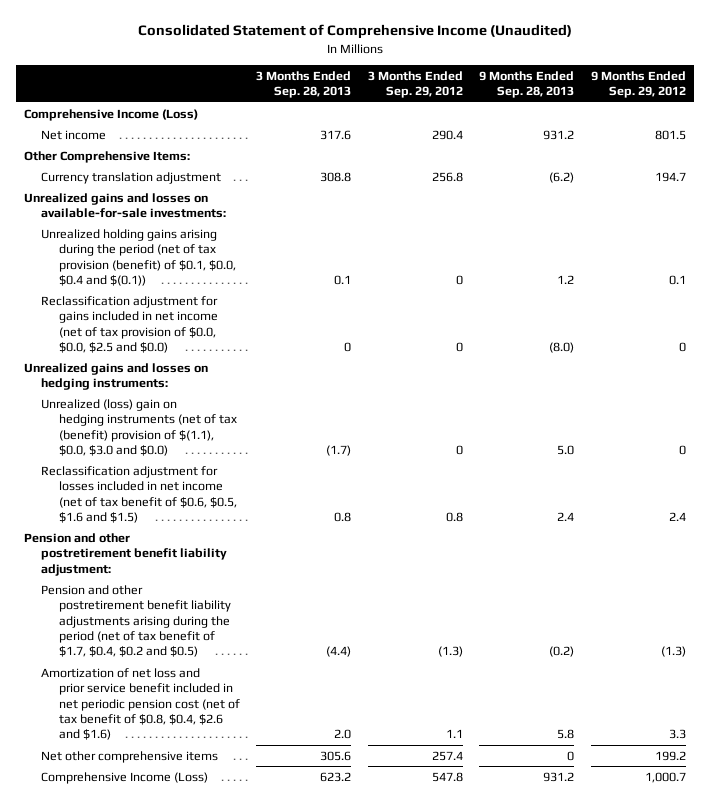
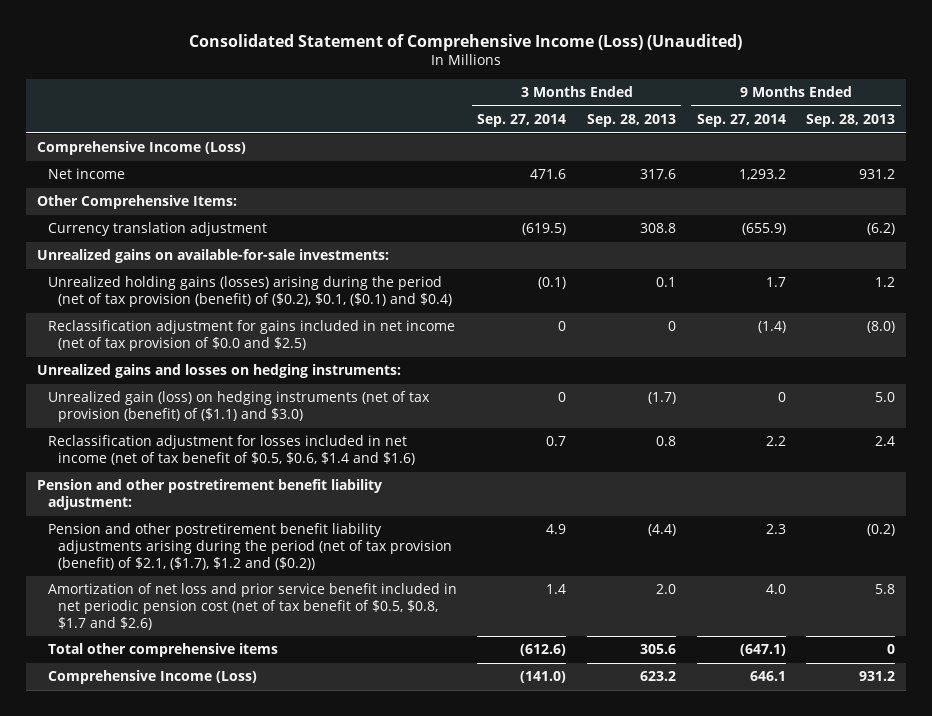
- Consolidated Statement of Comprehensive Income (Unaudited)
+ Consolidated Statement of Comprehensive Income (Loss) (Unaudited)
- | 3 Months Ended Sep. 28, 2013 | 3 Months Ended Sep. 29, 2012 | 9 Months Ended Sep. 28, 2013 | 9 Months Ended Sep. 29, 2012
+ | 3 Months Ended Sep. 27, 2014 | 3 Months Ended Sep. 28, 2013 | 9 Months Ended Sep. 27, 2014 | 9 Months Ended Sep. 28, 2013
- Unrealized gains and losses on available-for-sale investments:
- Unrealized holding gains arising during the period (net of tax provision (benefit) of $0.1, $0.0, $0.4 and $(0.1)) | 0.1 | 0 | 1.2 | 0.1
- Reclassification adjustment for gains included in net income (net of tax provision of $0.0, $0.0, $2.5 and $0.0) | 0 | 0 | (8.0) | 0
+ Unrealized gains on available-for-sale investments:
+ Unrealized holding gains (losses) arising during the period (net of tax provision (benefit) of ($0.2), $0.1, ($0.1) and $0.4) | (0.1) | 0.1 | 1.7 | 1.2
+ Reclassification adjustment for gains included in net income (net of tax provision of $0.0 and $2.5) | 0 | 0 | (1.4) | (8.0)
- Unrealized (loss) gain on hedging instruments (net of tax (benefit) provision of $(1.1), $0.0, $3.0 and $0.0) | (1.7) | 0 | 5.0 | 0
- Reclassification adjustment for losses included in net income (net of tax benefit of $0.6, $0.5, $1.6 and $1.5) | 0.8 | 0.8 | 2.4 | 2.4
+ Unrealized gain (loss) on hedging instruments (net of tax provision (benefit) of ($1.1) and $3.0) | 0 | (1.7) | 0 | 5.0
+ Reclassification adjustment for losses included in net income (net of tax benefit of $0.5, $0.6, $1.4 and $1.6) | 0.7 | 0.8 | 2.2 | 2.4
- Pension and other postretirement benefit liability adjustments arising during the period (net of tax benefit of $1.7, $0.4, $0.2 and $0.5) | (4.4) | (1.3) | (0.2) | (1.3)
- Amortization of net loss and prior service benefit included in net periodic pension cost (net of tax benefit of $0.8, $0.4, $2.6 and $1.6) | 2.0 | 1.1 | 5.8 | 3.3
- Net other comprehensive items | 305.6 | 257.4 | 0 | 199.2
+ Pension and other postretirement benefit liability adjustments arising during the period (net of tax provision (benefit) of $2.1, ($1.7), $1.2 and ($0.2)) | 4.9 | (4.4) | 2.3 | (0.2)
+ Amortization of net loss and prior service benefit included in net periodic pension cost (net of tax benefit of $0.5, $0.8, $1.7 and $2.6) | 1.4 | 2.0 | 4.0 | 5.8
+ Total other comprehensive items | (612.6) | 305.6 | (647.1) | 0

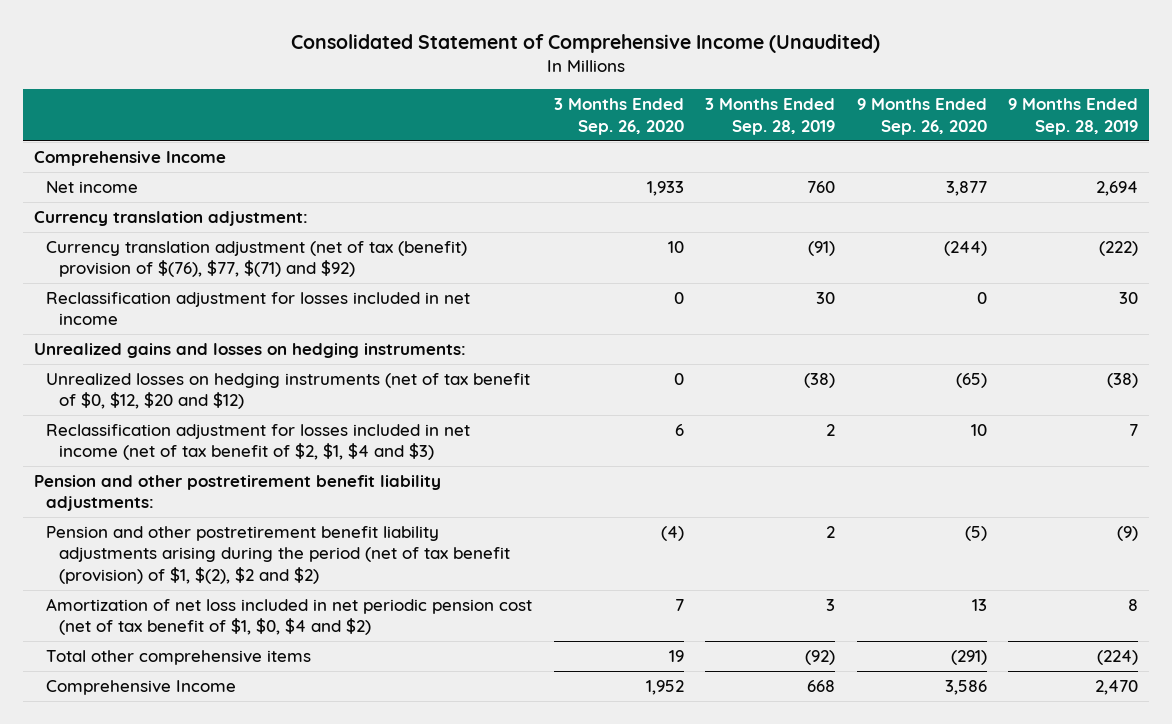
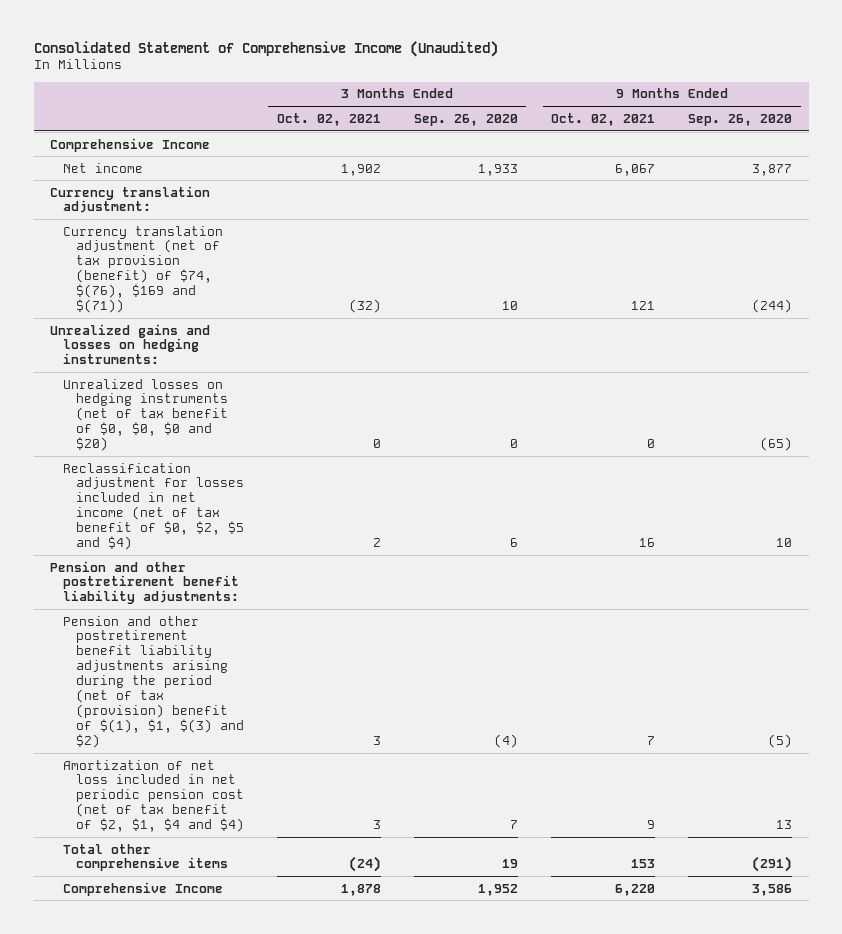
- | 3 Months Ended Sep. 26, 2020 | 3 Months Ended Sep. 28, 2019 | 9 Months Ended Sep. 26, 2020 | 9 Months Ended Sep. 28, 2019
+ | 3 Months Ended Oct. 02, 2021 | 3 Months Ended Sep. 26, 2020 | 9 Months Ended Oct. 02, 2021 | 9 Months Ended Sep. 26, 2020
- Currency translation adjustment (net of tax (benefit) provision of $(76), $77, $(71) and $92) | 10 | (91) | (244) | (222)
- Reclassification adjustment for losses included in net income | 0 | 30 | 0 | 30
+ Currency translation adjustment (net of tax provision (benefit) of $74, $(76), $169 and $(71)) | (32) | 10 | 121 | (244)
- Unrealized losses on hedging instruments (net of tax benefit of $0, $12, $20 and $12) | 0 | (38) | (65) | (38)
- Reclassification adjustment for losses included in net income (net of tax benefit of $2, $1, $4 and $3) | 6 | 2 | 10 | 7
+ Unrealized losses on hedging instruments (net of tax benefit of $0, $0, $0 and $20) | 0 | 0 | 0 | (65)
+ Reclassification adjustment for losses included in net income (net of tax benefit of $0, $2, $5 and $4) | 2 | 6 | 16 | 10
- Pension and other postretirement benefit liability adjustments arising during the period (net of tax benefit (provision) of $1, $(2), $2 and $2) | (4) | 2 | (5) | (9)
- Amortization of net loss included in net periodic pension cost (net of tax benefit of $1, $0, $4 and $2) | 7 | 3 | 13 | 8
+ Pension and other postretirement benefit liability adjustments arising during the period (net of tax (provision) benefit of $(1), $1, $(3) and $2) | 3 | (4) | 7 | (5)
+ Amortization of net loss included in net periodic pension cost (net of tax benefit of $2, $1, $4 and $4) | 3 | 7 | 9 | 13

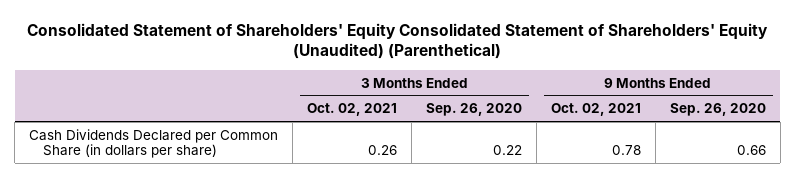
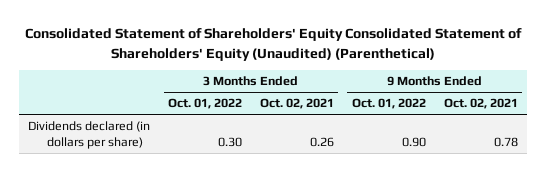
- | 3 Months Ended Oct. 02, 2021 | 3 Months Ended Sep. 26, 2020 | 9 Months Ended Oct. 02, 2021 | 9 Months Ended Sep. 26, 2020
+ | 3 Months Ended Oct. 01, 2022 | 3 Months Ended Oct. 02, 2021 | 9 Months Ended Oct. 01, 2022 | 9 Months Ended Oct. 02, 2021
- Cash Dividends Declared per Common Share (in dollars per share) | 0.26 | 0.22 | 0.78 | 0.66
+ Dividends declared (in dollars per share) | 0.30 | 0.26 | 0.90 | 0.78

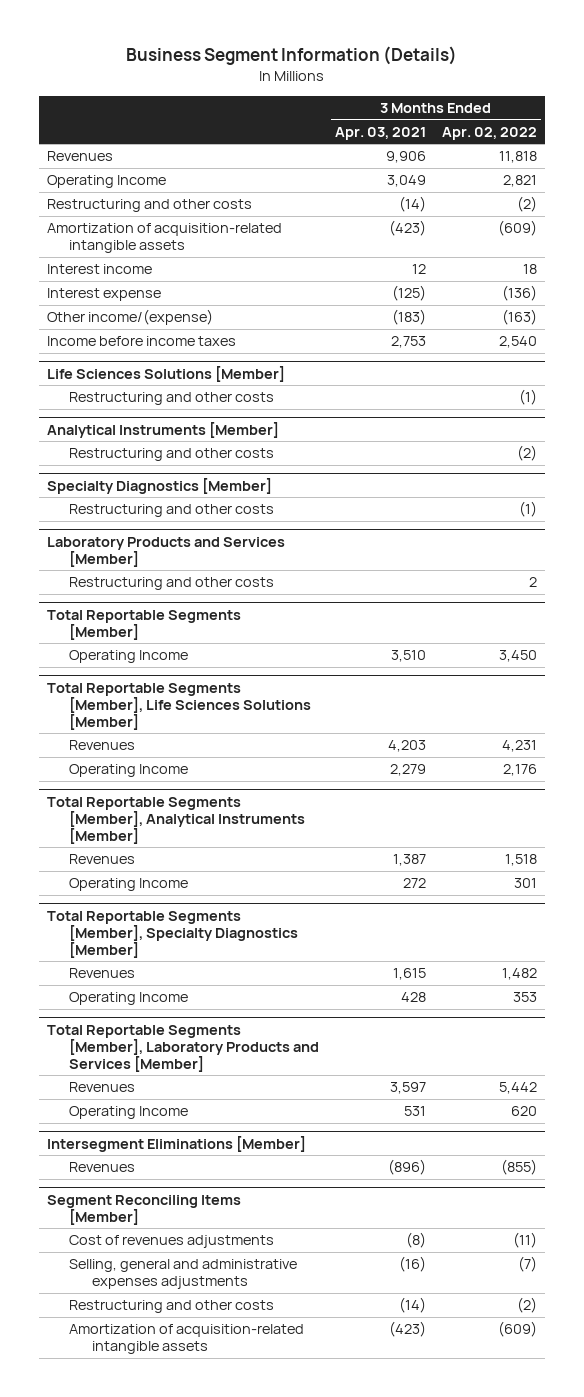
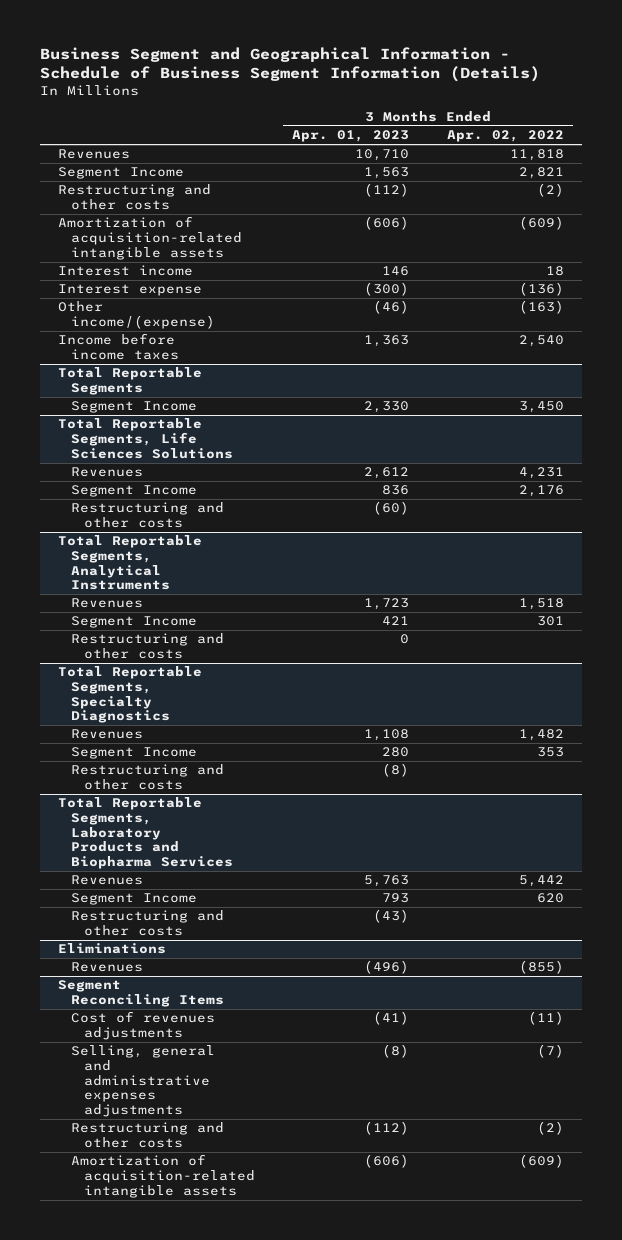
- Business Segment Information (Details)
+ Business Segment and Geographical Information - Schedule of Business Segment Information (Details)
- | 3 Months Ended Apr. 03, 2021 | 3 Months Ended Apr. 02, 2022
+ | 3 Months Ended Apr. 01, 2023 | 3 Months Ended Apr. 02, 2022
- Operating Income | 3,049 | 2,821
+ Segment Income | 1,563 | 2,821
- Life Sciences Solutions [Member]
- Restructuring and other costs | | (1)
- Analytical Instruments [Member]
- Restructuring and other costs | | (2)
- Specialty Diagnostics [Member]
- Restructuring and other costs | | (1)
- Laboratory Products and Services [Member]
- Restructuring and other costs | | 2
- Total Reportable Segments [Member]
- Operating Income | 3,510 | 3,450
- Total Reportable Segments [Member], Life Sciences Solutions [Member]
+ Total Reportable Segments
+ Segment Income | 2,330 | 3,450
+ Total Reportable Segments, Life Sciences Solutions
- Operating Income | 2,279 | 2,176
- Total Reportable Segments [Member], Analytical Instruments [Member]
+ Segment Income | 836 | 2,176
+ Restructuring and other costs | (60) |
+ Total Reportable Segments, Analytical Instruments
- Operating Income | 272 | 301
- Total Reportable Segments [Member], Specialty Diagnostics [Member]
+ Segment Income | 421 | 301
+ Restructuring and other costs | 0 |
+ Total Reportable Segments, Specialty Diagnostics
- Operating Income | 428 | 353
- Total Reportable Segments [Member], Laboratory Products and Services [Member]
+ Segment Income | 280 | 353
+ Restructuring and other costs | (8) |
+ Total Reportable Segments, Laboratory Products and Biopharma Services
- Operating Income | 531 | 620
- Intersegment Eliminations [Member]
+ Segment Income | 793 | 620
+ Restructuring and other costs | (43) |
+ Eliminations
- Segment Reconciling Items [Member]
+ Segment Reconciling Items

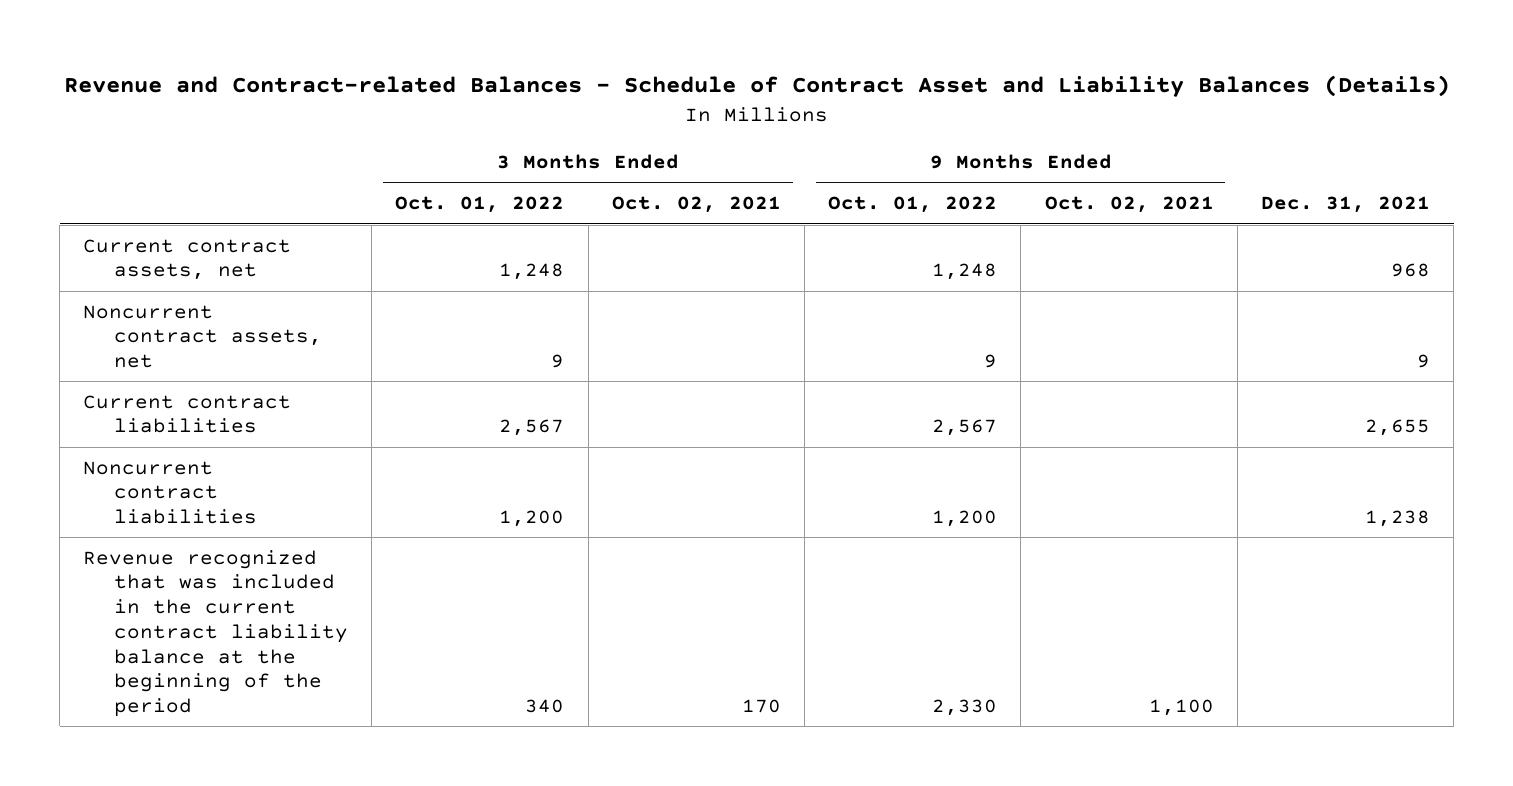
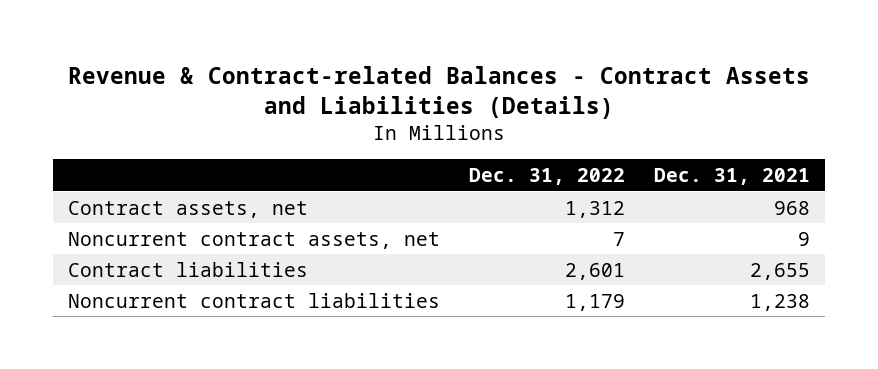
- Revenue and Contract-related Balances - Schedule of Contract Asset and Liability Balances (Details)
+ Revenue & Contract-related Balances - Contract Assets and Liabilities (Details)
- | 3 Months Ended Oct. 01, 2022 | 3 Months Ended Oct. 02, 2021 | 9 Months Ended Oct. 01, 2022 | 9 Months Ended Oct. 02, 2021 | Dec. 31, 2021
+ | Dec. 31, 2022 | Dec. 31, 2021
- Current contract assets, net | 1,248 | | 1,248 | | 968
+ Contract assets, net | 1,312 | 968
- Current contract liabilities | 2,567 | | 2,567 | | 2,655
+ Contract liabilities | 2,601 | 2,655
- Revenue recognized that was included in the current contract liability balance at the beginning of the period | 340 | 170 | 2,330 | 1,100 |

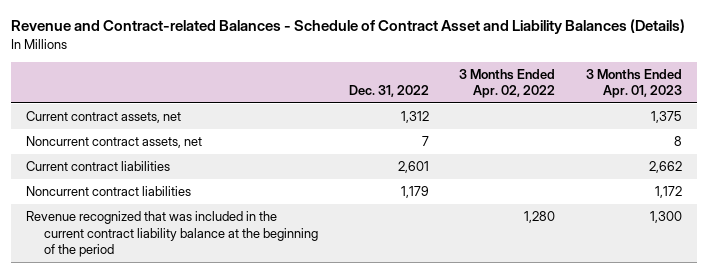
- Revenue & Contract-related Balances - Contract Assets and Liabilities (Details)
+ Revenue and Contract-related Balances - Schedule of Contract Asset and Liability Balances (Details)
- | Dec. 31, 2022 | Dec. 31, 2021
+ | Dec. 31, 2022 | 3 Months Ended Apr. 02, 2022 | 3 Months Ended Apr. 01, 2023
- Contract assets, net | 1,312 | 968
+ Current contract assets, net | 1,312 | | 1,375
- Contract liabilities | 2,601 | 2,655
+ Current contract liabilities | 2,601 | | 2,662
+ Revenue recognized that was included in the current contract liability balance at the beginning of the period | | 1,280 | 1,300

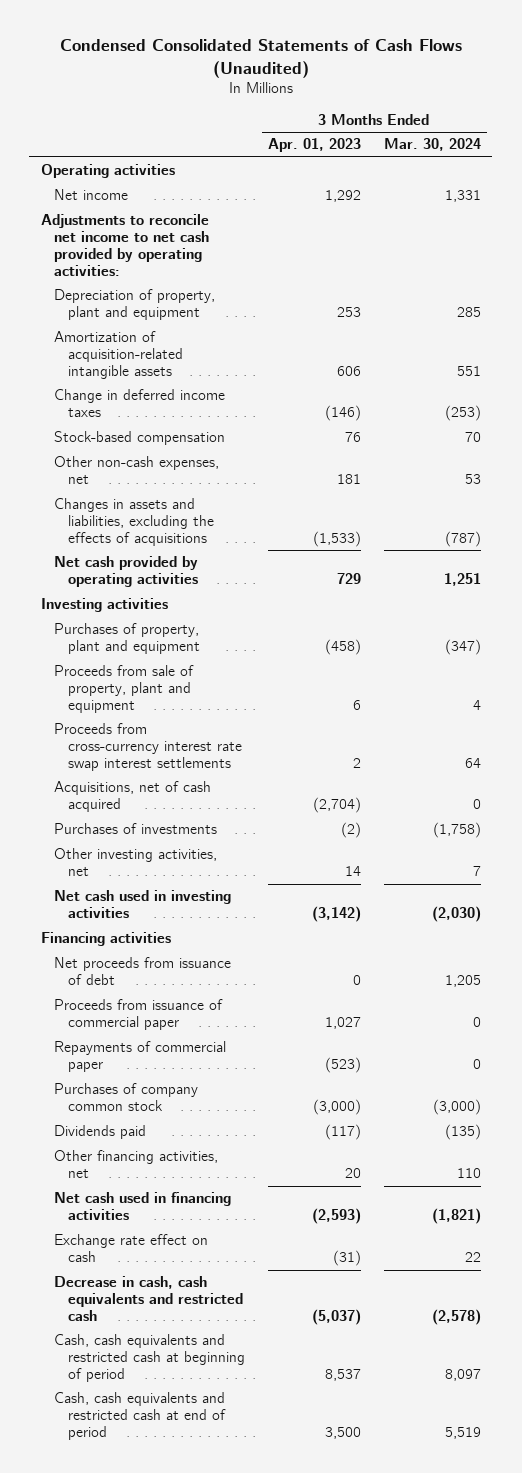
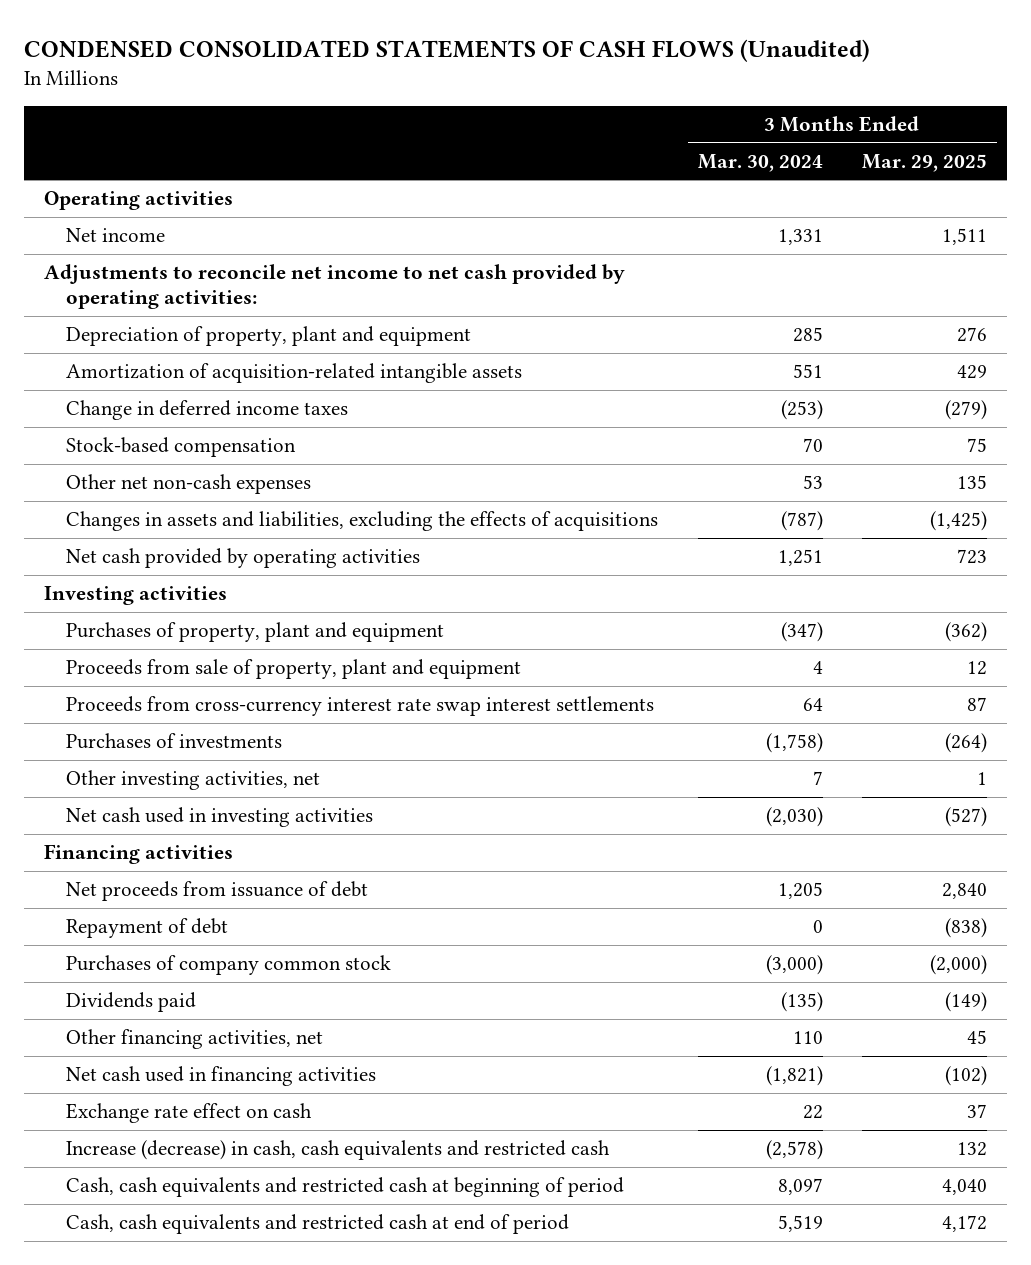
- Condensed Consolidated Statements of Cash Flows (Unaudited)
+ CONDENSED CONSOLIDATED STATEMENTS OF CASH FLOWS (Unaudited)
- | 3 Months Ended Apr. 01, 2023 | 3 Months Ended Mar. 30, 2024
+ | 3 Months Ended Mar. 30, 2024 | 3 Months Ended Mar. 29, 2025
- Other non-cash expenses, net | 181 | 53
+ Other net non-cash expenses | 53 | 135
- Acquisitions, net of cash acquired | (2,704) | 0
- Proceeds from issuance of commercial paper | 1,027 | 0
- Repayments of commercial paper | (523) | 0
+ Repayment of debt | 0 | (838)
- Decrease in cash, cash equivalents and restricted cash | (5,037) | (2,578)
+ Increase (decrease) in cash, cash equivalents and restricted cash | (2,578) | 132

